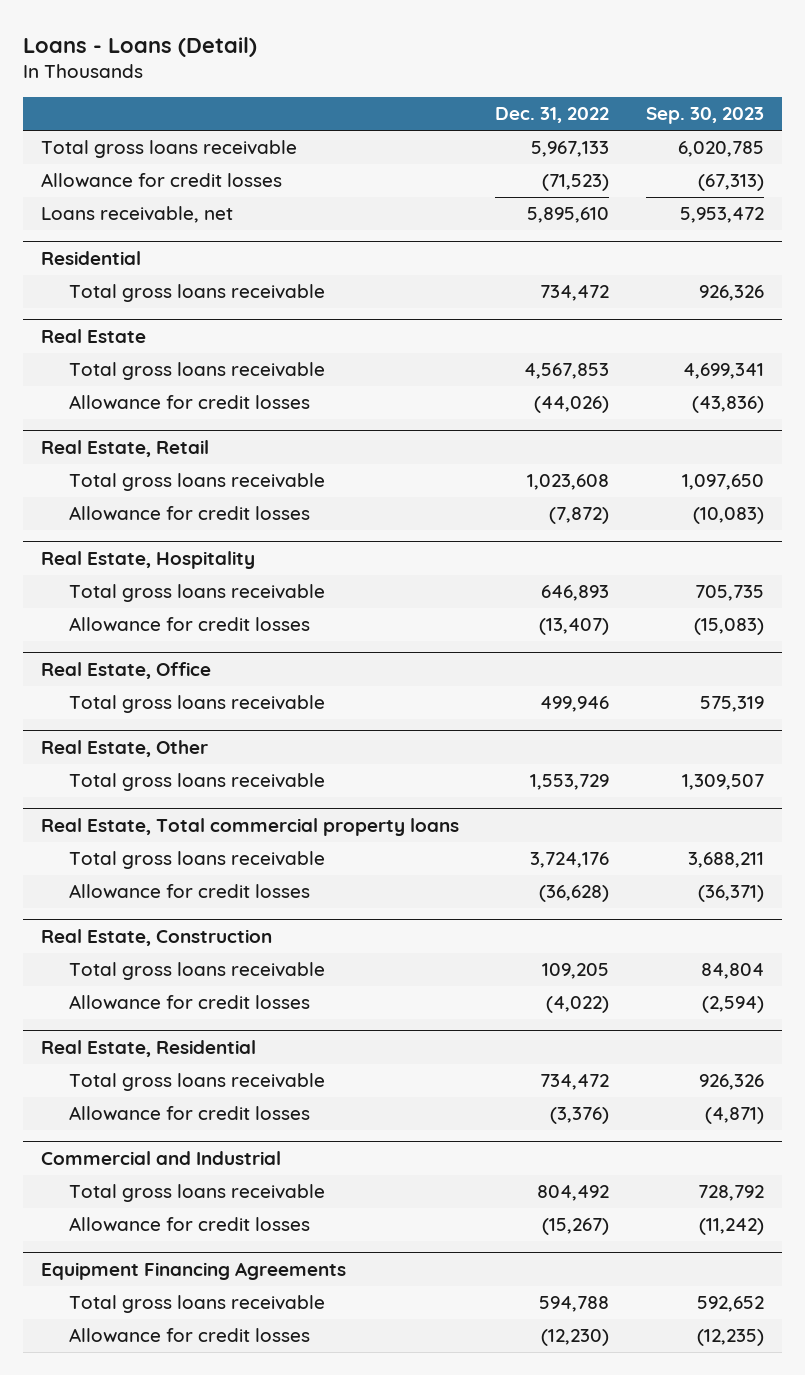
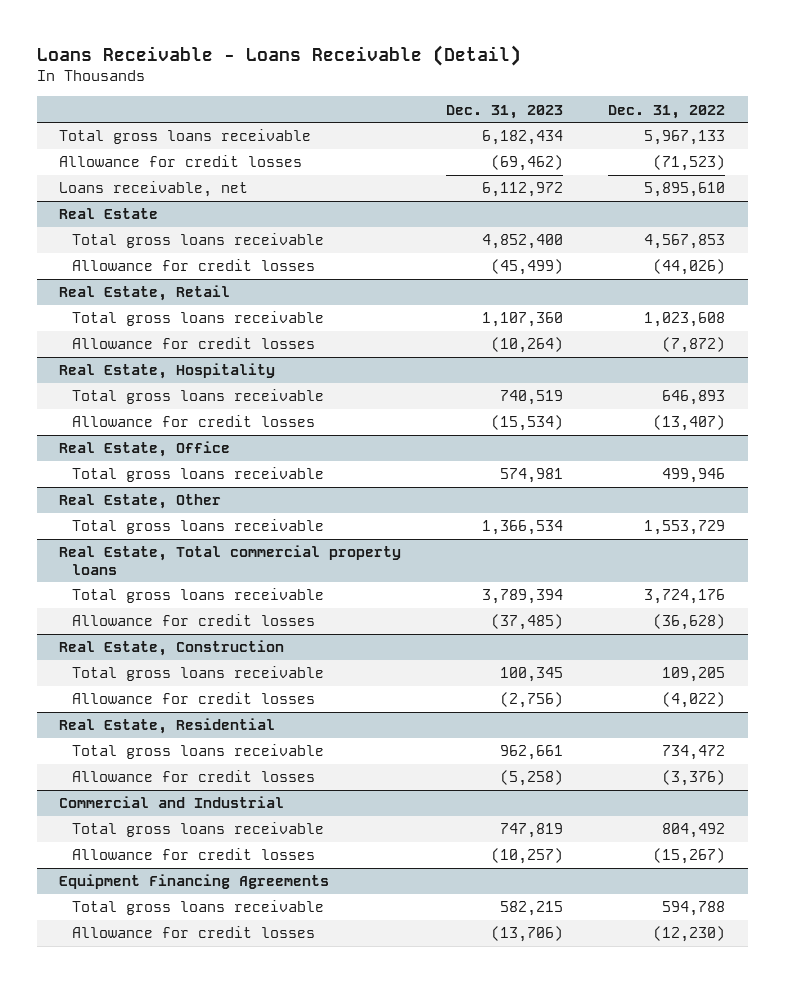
- Loans - Loans (Detail)
+ Loans Receivable - Loans Receivable (Detail)
- | Dec. 31, 2022 | Sep. 30, 2023
+ | Dec. 31, 2023 | Dec. 31, 2022
- Residential
- Total gross loans receivable | 734,472 | 926,326

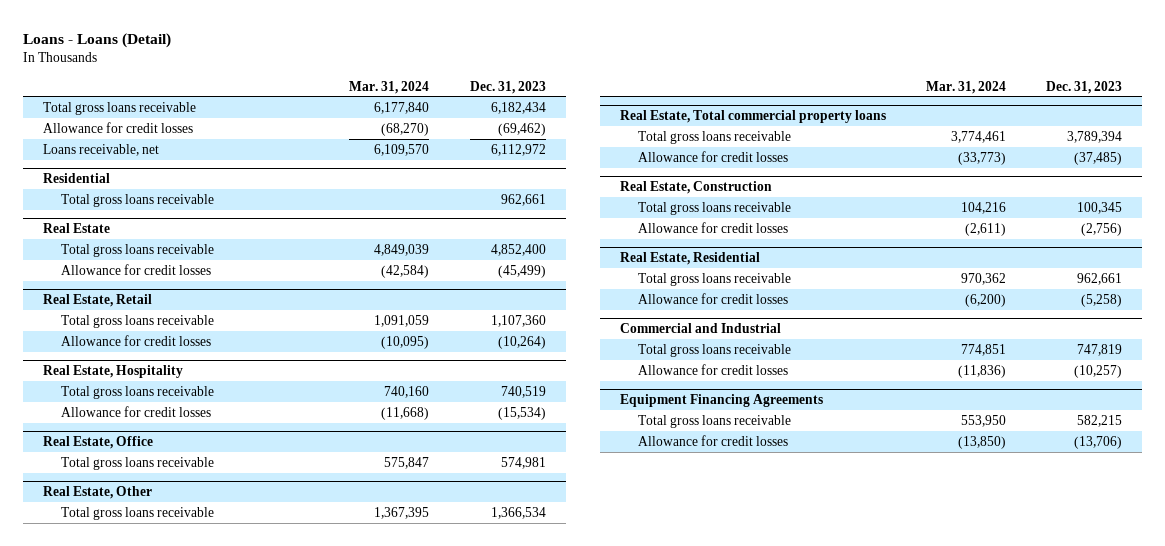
- Loans Receivable - Loans Receivable (Detail)
+ Loans - Loans (Detail)
- | Dec. 31, 2023 | Dec. 31, 2022
+ | Mar. 31, 2024 | Dec. 31, 2023
+ Residential
+ Total gross loans receivable | | 962,661

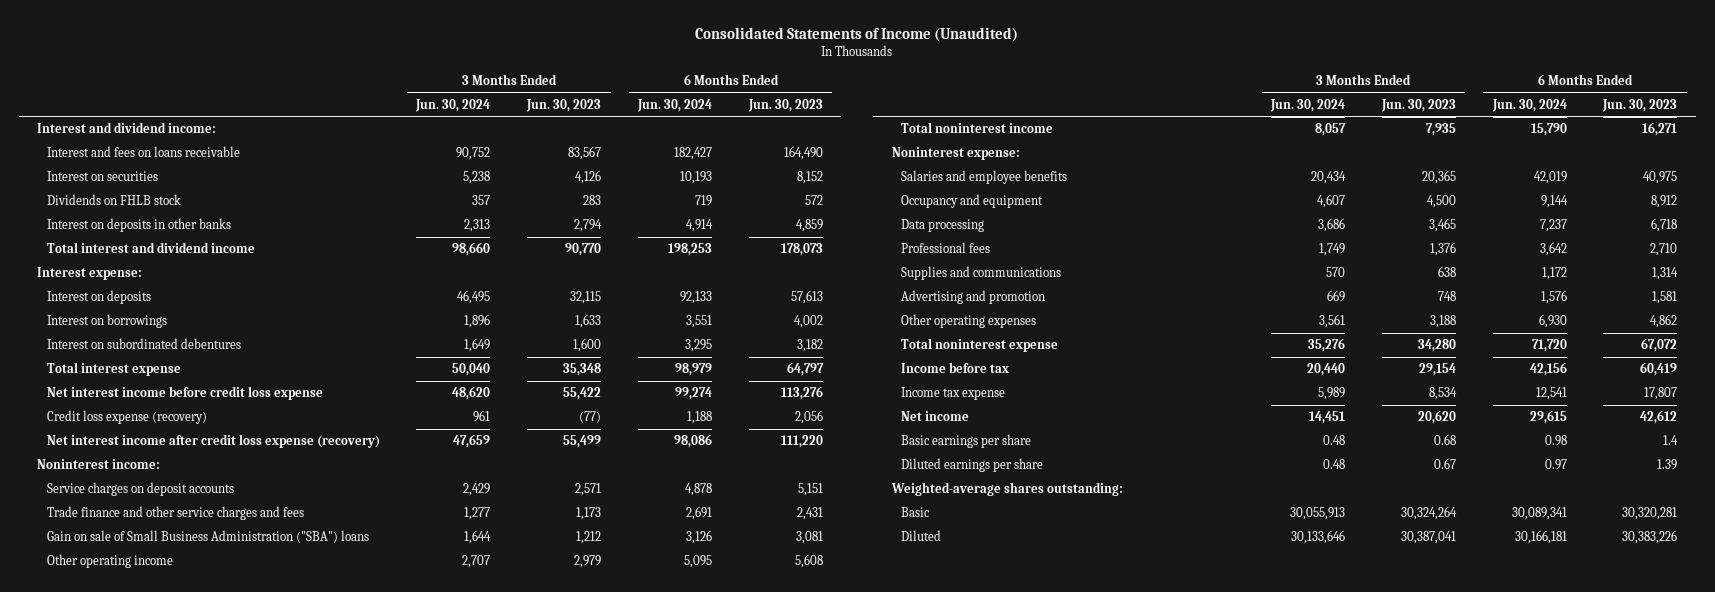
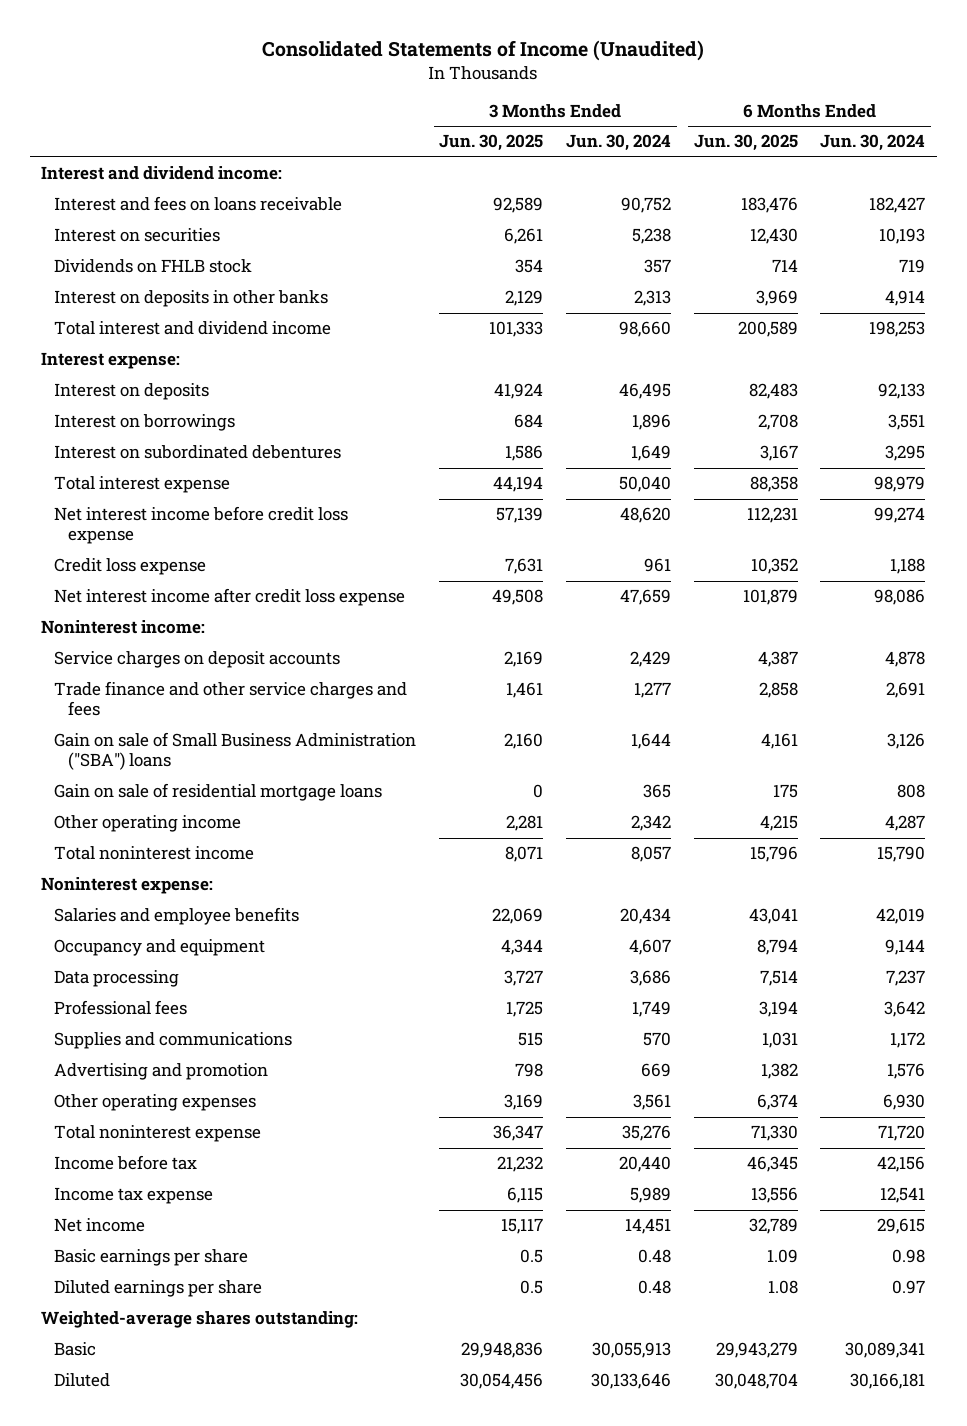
- | 3 Months Ended Jun. 30, 2024 | 3 Months Ended Jun. 30, 2023 | 6 Months Ended Jun. 30, 2024 | 6 Months Ended Jun. 30, 2023
+ | 3 Months Ended Jun. 30, 2025 | 3 Months Ended Jun. 30, 2024 | 6 Months Ended Jun. 30, 2025 | 6 Months Ended Jun. 30, 2024
- Credit loss expense (recovery) | 961 | (77) | 1,188 | 2,056
- Net interest income after credit loss expense (recovery) | 47,659 | 55,499 | 98,086 | 111,220
+ Credit loss expense | 7,631 | 961 | 10,352 | 1,188
+ Net interest income after credit loss expense | 49,508 | 47,659 | 101,879 | 98,086
- Other operating income | 2,707 | 2,979 | 5,095 | 5,608
+ Gain on sale of residential mortgage loans | 0 | 365 | 175 | 808
+ Other operating income | 2,281 | 2,342 | 4,215 | 4,287

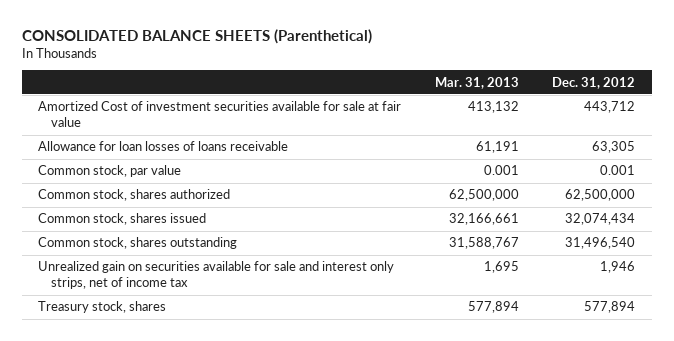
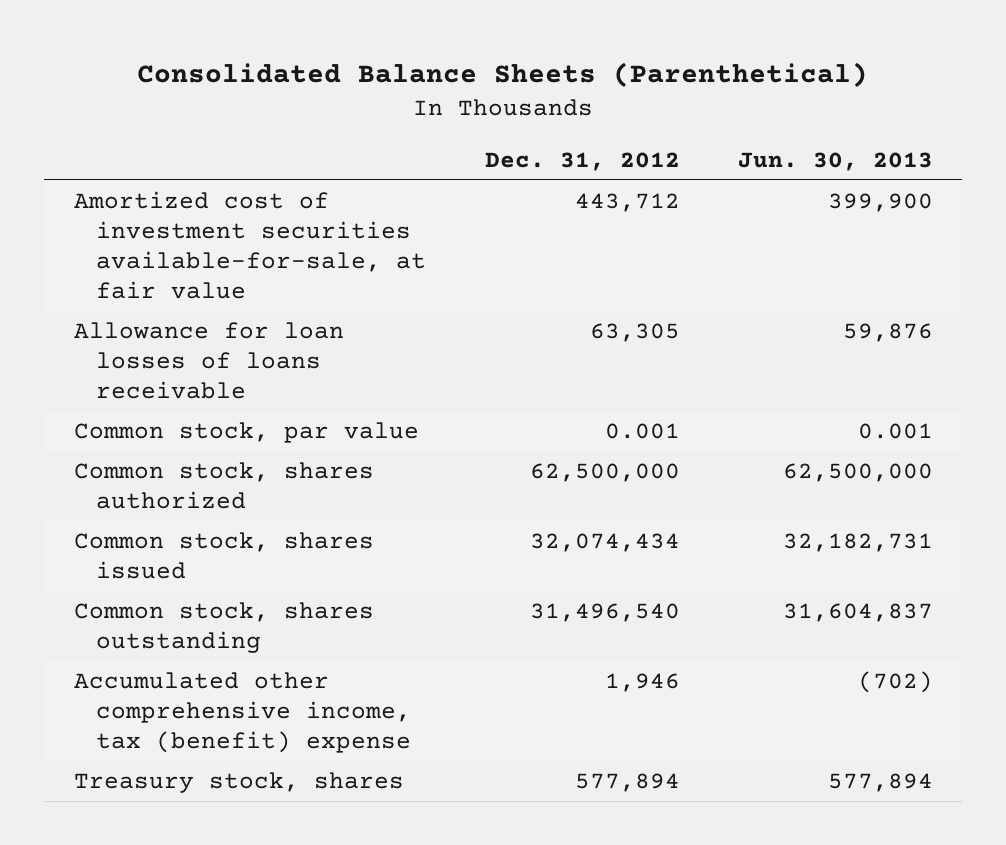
- CONSOLIDATED BALANCE SHEETS (Parenthetical)
+ Consolidated Balance Sheets (Parenthetical)
- | Mar. 31, 2013 | Dec. 31, 2012
+ | Dec. 31, 2012 | Jun. 30, 2013
- Amortized Cost of investment securities available for sale at fair value | 413,132 | 443,712
+ Amortized cost of investment securities available-for-sale, at fair value | 443,712 | 399,900
- Unrealized gain on securities available for sale and interest only strips, net of income tax | 1,695 | 1,946
+ Accumulated other comprehensive income, tax (benefit) expense | 1,946 | (702)

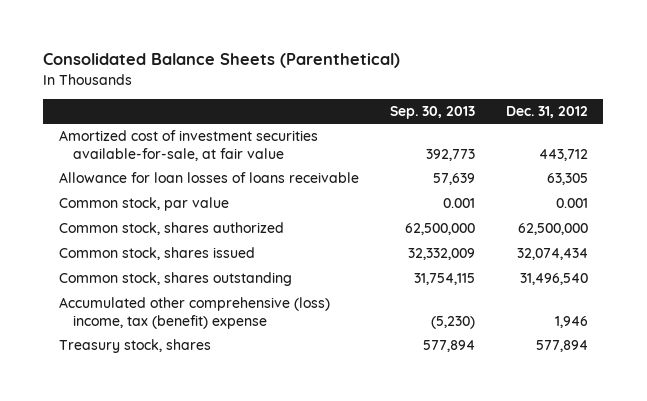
- | Dec. 31, 2012 | Jun. 30, 2013
+ | Sep. 30, 2013 | Dec. 31, 2012
- Accumulated other comprehensive income, tax (benefit) expense | 1,946 | (702)
+ Accumulated other comprehensive (loss) income, tax (benefit) expense | (5,230) | 1,946

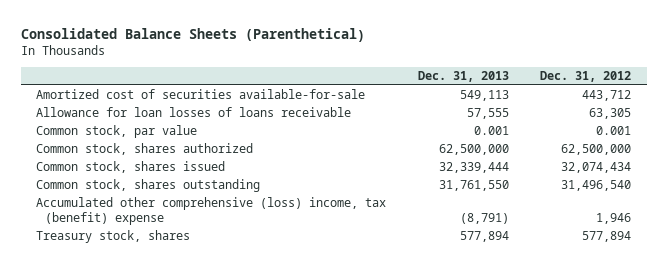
- | Sep. 30, 2013 | Dec. 31, 2012
+ | Dec. 31, 2013 | Dec. 31, 2012
- Amortized cost of investment securities available-for-sale, at fair value | 392,773 | 443,712
+ Amortized cost of securities available-for-sale | 549,113 | 443,712

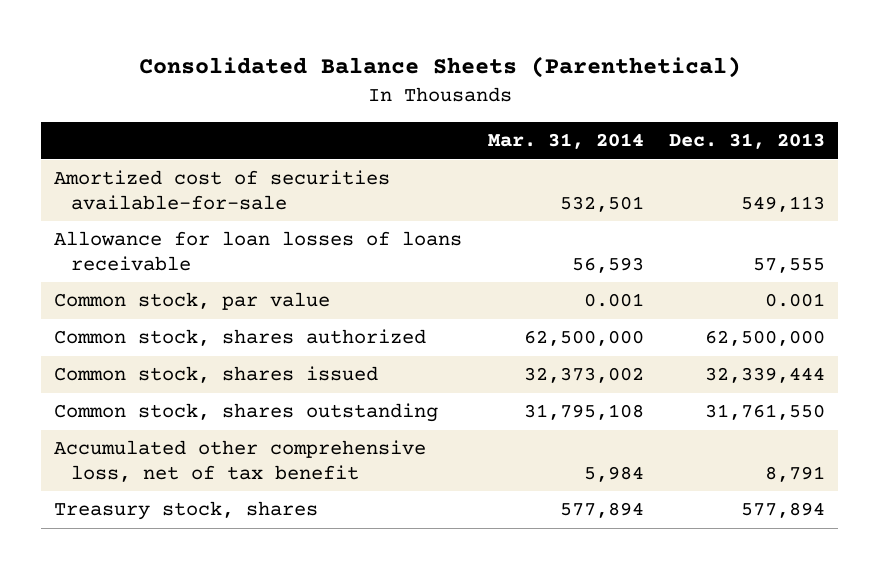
- | Dec. 31, 2013 | Dec. 31, 2012
+ | Mar. 31, 2014 | Dec. 31, 2013
- Accumulated other comprehensive (loss) income, tax (benefit) expense | (8,791) | 1,946
+ Accumulated other comprehensive loss, net of tax benefit | 5,984 | 8,791

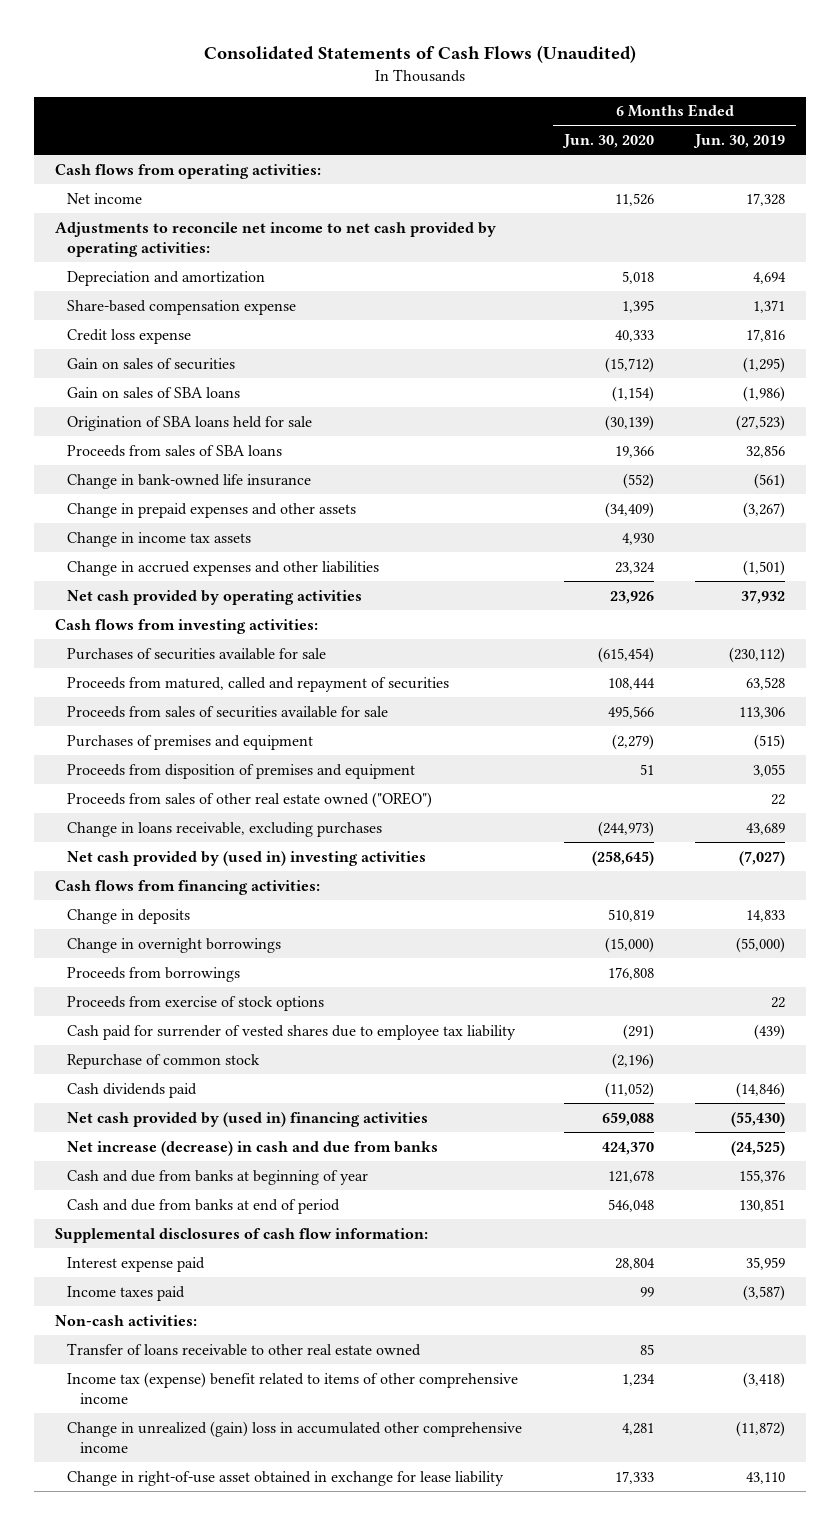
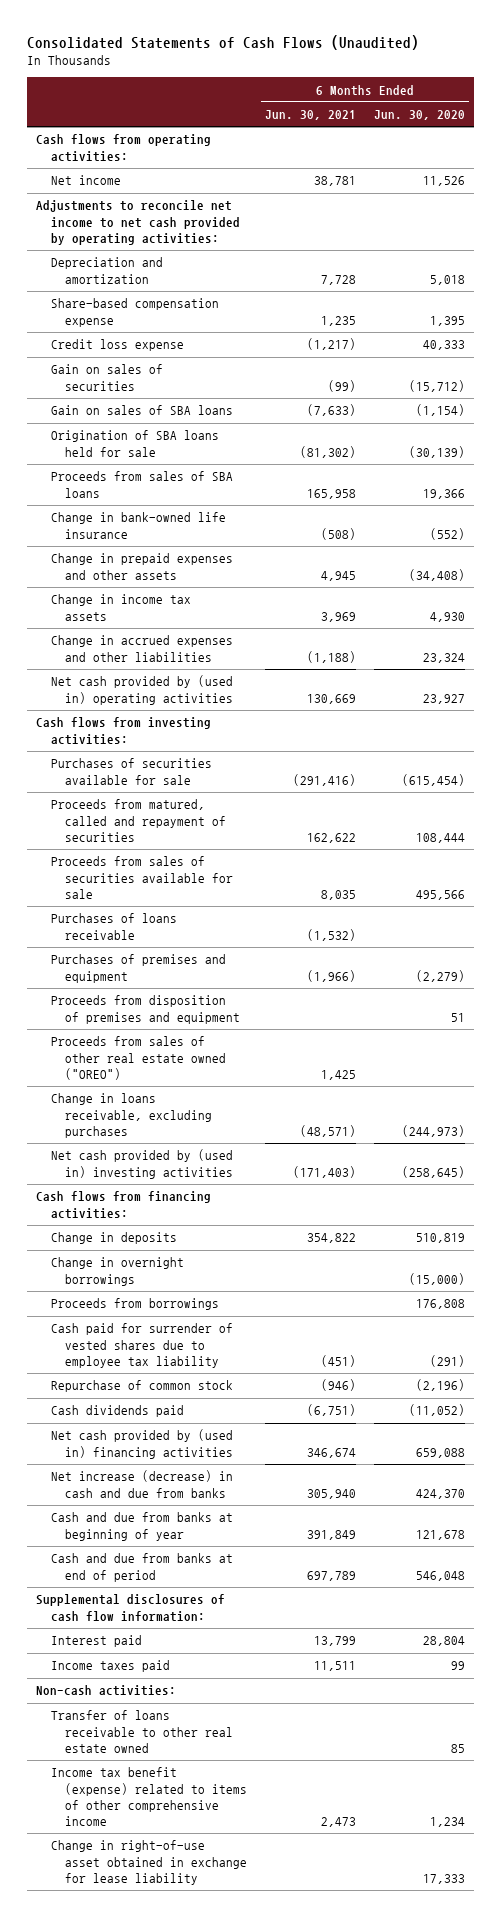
- | 6 Months Ended Jun. 30, 2020 | 6 Months Ended Jun. 30, 2019
+ | 6 Months Ended Jun. 30, 2021 | 6 Months Ended Jun. 30, 2020
- Change in prepaid expenses and other assets | (34,409) | (3,267)
+ Change in prepaid expenses and other assets | 4,945 | (34,408)
- Net cash provided by operating activities | 23,926 | 37,932
+ Net cash provided by (used in) operating activities | 130,669 | 23,927
+ Purchases of loans receivable | (1,532) |
- Proceeds from exercise of stock options | | 22
- Interest expense paid | 28,804 | 35,959
+ Interest paid | 13,799 | 28,804
- Income tax (expense) benefit related to items of other comprehensive income | 1,234 | (3,418)
- Change in unrealized (gain) loss in accumulated other comprehensive income | 4,281 | (11,872)
+ Income tax benefit (expense) related to items of other comprehensive income | 2,473 | 1,234

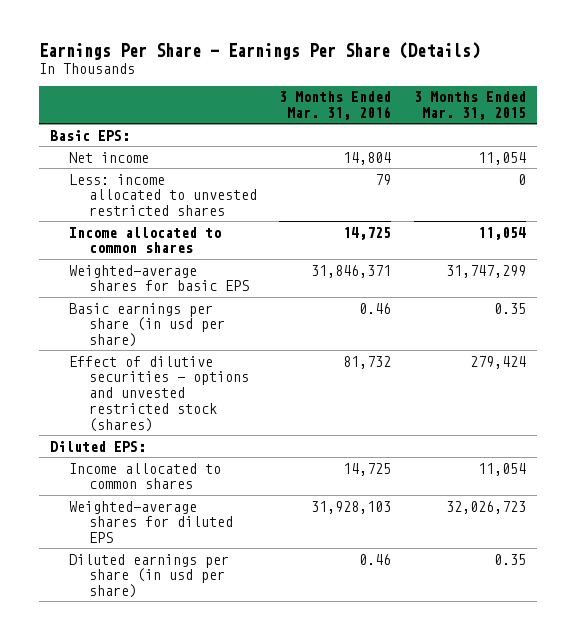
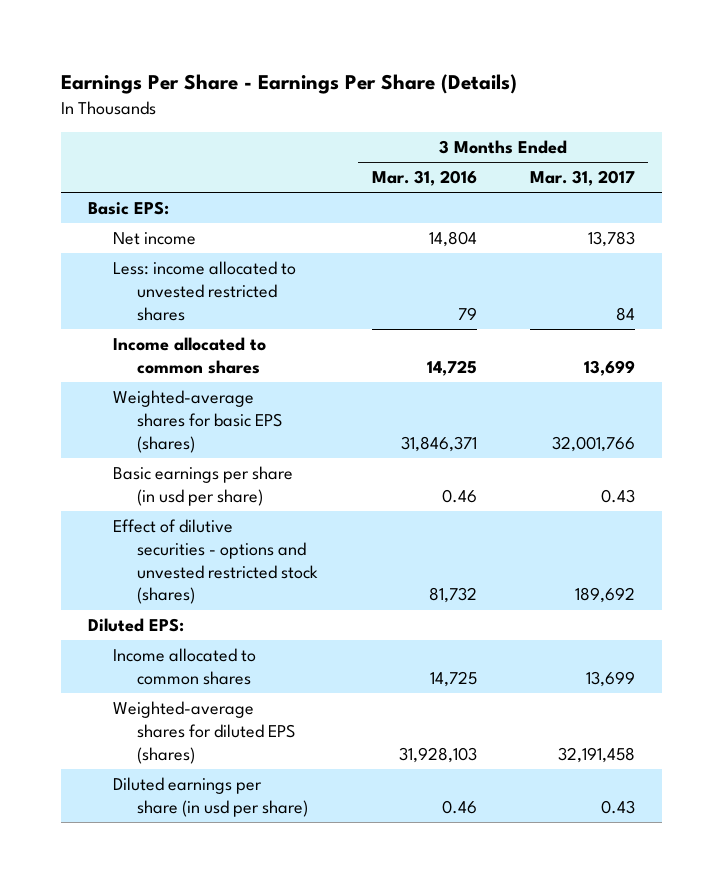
- | 3 Months Ended Mar. 31, 2016 | 3 Months Ended Mar. 31, 2015
+ | 3 Months Ended Mar. 31, 2016 | 3 Months Ended Mar. 31, 2017
- Weighted-average shares for basic EPS | 31,846,371 | 31,747,299
+ Weighted-average shares for basic EPS (shares) | 31,846,371 | 32,001,766
- Weighted-average shares for diluted EPS | 31,928,103 | 32,026,723
+ Weighted-average shares for diluted EPS (shares) | 31,928,103 | 32,191,458

